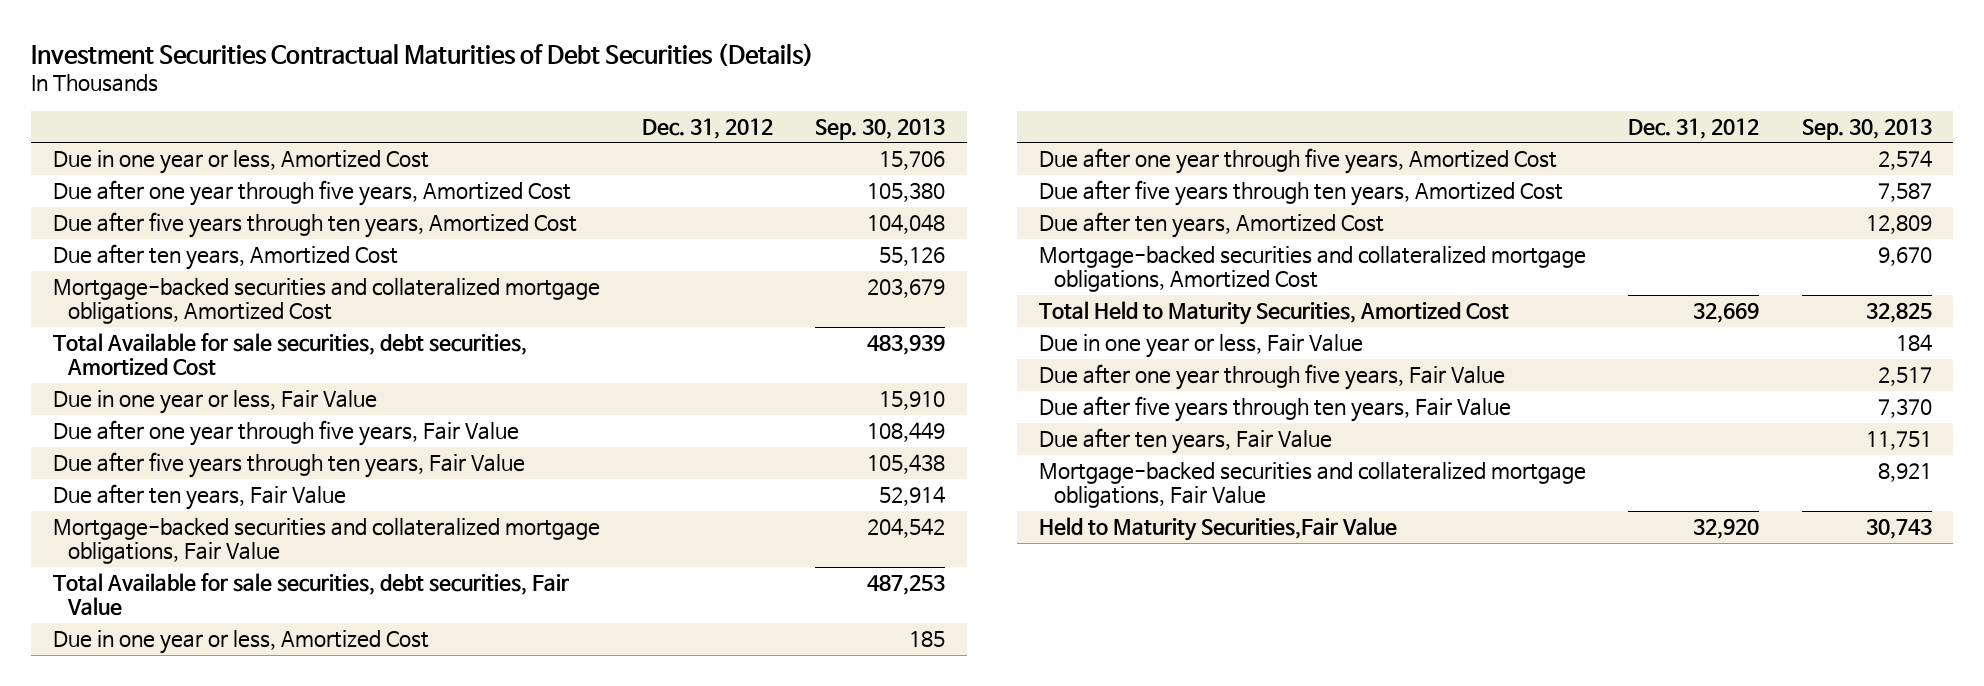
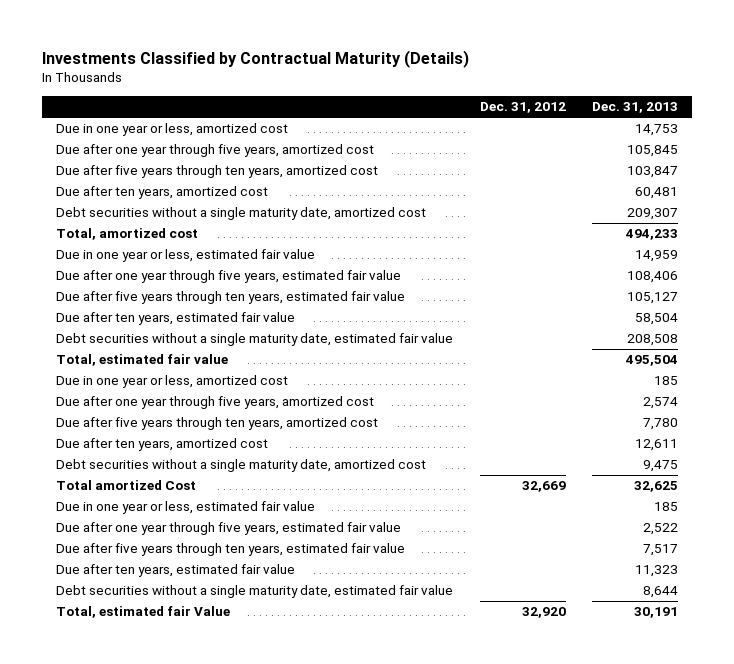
- Investment Securities Contractual Maturities of Debt Securities (Details)
+ Investments Classified by Contractual Maturity (Details)
- | Dec. 31, 2012 | Sep. 30, 2013
+ | Dec. 31, 2012 | Dec. 31, 2013
- Due in one year or less, Amortized Cost | | 15,706
- Due after one year through five years, Amortized Cost | | 105,380
- Due after five years through ten years, Amortized Cost | | 104,048
- Due after ten years, Amortized Cost | | 55,126
- Mortgage-backed securities and collateralized mortgage obligations, Amortized Cost | | 203,679
- Total Available for sale securities, debt securities, Amortized Cost | | 483,939
- Due in one year or less, Fair Value | | 15,910
- Due after one year through five years, Fair Value | | 108,449
- Due after five years through ten years, Fair Value | | 105,438
- Due after ten years, Fair Value | | 52,914
- Mortgage-backed securities and collateralized mortgage obligations, Fair Value | | 204,542
- Total Available for sale securities, debt securities, Fair Value | | 487,253
- Due in one year or less, Amortized Cost | | 185
- Due after one year through five years, Amortized Cost | | 2,574
- Due after five years through ten years, Amortized Cost | | 7,587
- Due after ten years, Amortized Cost | | 12,809
- Mortgage-backed securities and collateralized mortgage obligations, Amortized Cost | | 9,670
- Total Held to Maturity Securities, Amortized Cost | 32,669 | 32,825
- Due in one year or less, Fair Value | | 184
- Due after one year through five years, Fair Value | | 2,517
- Due after five years through ten years, Fair Value | | 7,370
- Due after ten years, Fair Value | | 11,751
- Mortgage-backed securities and collateralized mortgage obligations, Fair Value | | 8,921
- Held to Maturity Securities,Fair Value | 32,920 | 30,743
+ Due in one year or less, amortized cost | | 14,753
+ Due after one year through five years, amortized cost | | 105,845
+ Due after five years through ten years, amortized cost | | 103,847
+ Due after ten years, amortized cost | | 60,481
+ Debt securities without a single maturity date, amortized cost | | 209,307
+ Total, amortized cost | | 494,233
+ Due in one year or less, estimated fair value | | 14,959
+ Due after one year through five years, estimated fair value | | 108,406
+ Due after five years through ten years, estimated fair value | | 105,127
+ Due after ten years, estimated fair value | | 58,504
+ Debt securities without a single maturity date, estimated fair value | | 208,508
+ Total, estimated fair value | | 495,504
+ Due in one year or less, amortized cost | | 185
+ Due after one year through five years, amortized cost | | 2,574
+ Due after five years through ten years, amortized cost | | 7,780
+ Due after ten years, amortized cost | | 12,611
+ Debt securities without a single maturity date, amortized cost | | 9,475
+ Total amortized Cost | 32,669 | 32,625
+ Due in one year or less, estimated fair value | | 185
+ Due after one year through five years, estimated fair value | | 2,522
+ Due after five years through ten years, estimated fair value | | 7,517
+ Due after ten years, estimated fair value | | 11,323
+ Debt securities without a single maturity date, estimated fair value | | 8,644
+ Total, estimated fair Value | 32,920 | 30,191

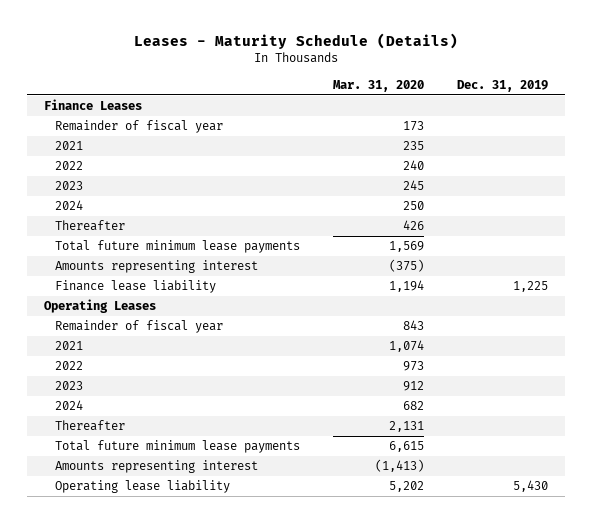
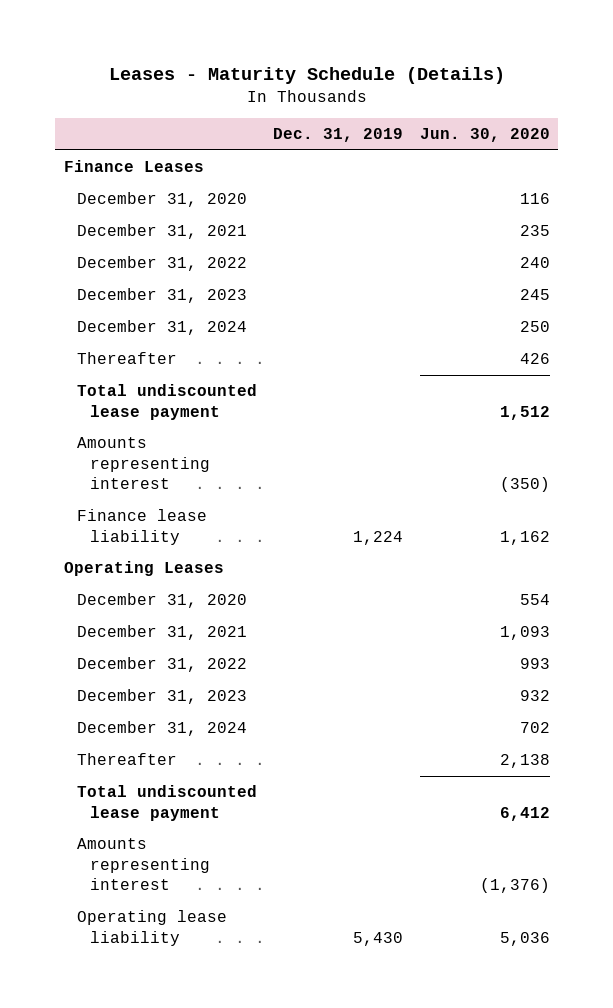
- | Mar. 31, 2020 | Dec. 31, 2019
+ | Dec. 31, 2019 | Jun. 30, 2020
- Remainder of fiscal year | 173 |
- 2021 | 235 |
- 2022 | 240 |
- 2023 | 245 |
- 2024 | 250 |
+ December 31, 2020 | | 116
+ December 31, 2021 | | 235
+ December 31, 2022 | | 240
+ December 31, 2023 | | 245
+ December 31, 2024 | | 250
- Total future minimum lease payments | 1,569 |
+ Total undiscounted lease payment | | 1,512
- Finance lease liability | 1,194 | 1,225
+ Finance lease liability | 1,224 | 1,162
- Remainder of fiscal year | 843 |
- 2021 | 1,074 |
- 2022 | 973 |
- 2023 | 912 |
- 2024 | 682 |
+ December 31, 2020 | | 554
+ December 31, 2021 | | 1,093
+ December 31, 2022 | | 993
+ December 31, 2023 | | 932
+ December 31, 2024 | | 702
- Total future minimum lease payments | 6,615 |
+ Total undiscounted lease payment | | 6,412

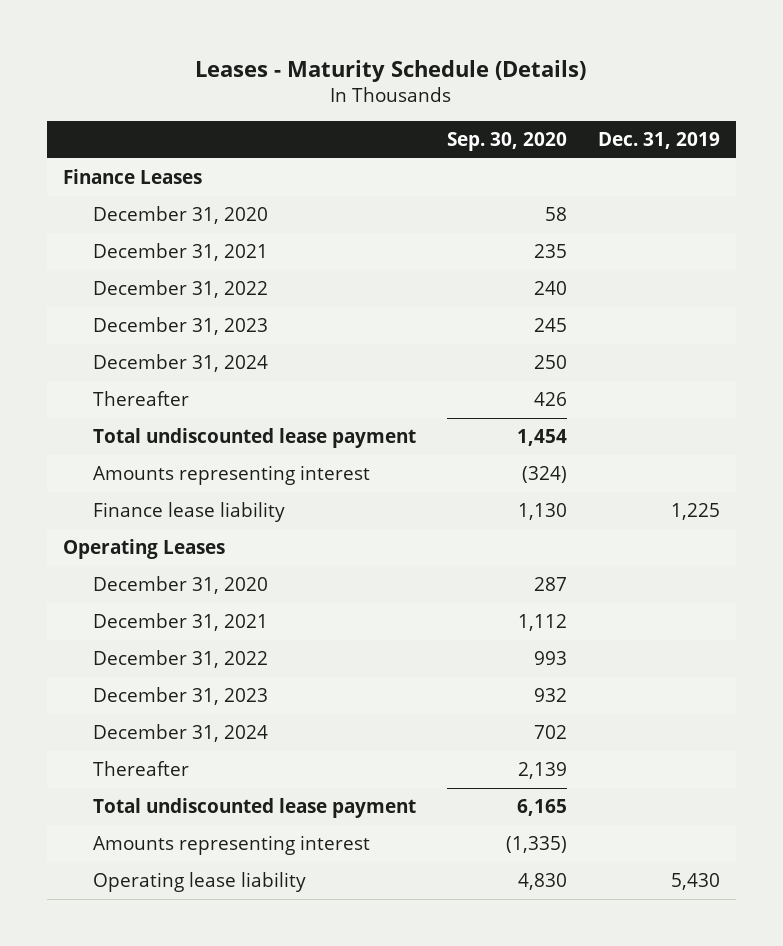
- | Dec. 31, 2019 | Jun. 30, 2020
+ | Sep. 30, 2020 | Dec. 31, 2019
- Finance lease liability | 1,224 | 1,162
+ Finance lease liability | 1,130 | 1,225

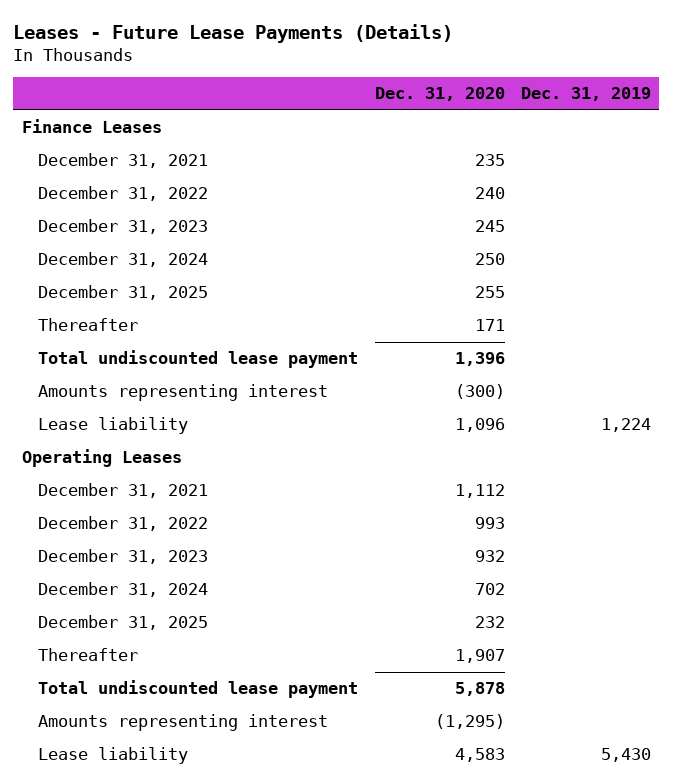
- Leases - Maturity Schedule (Details)
+ Leases - Future Lease Payments (Details)
- | Sep. 30, 2020 | Dec. 31, 2019
+ | Dec. 31, 2020 | Dec. 31, 2019
- December 31, 2020 | 58 |
+ December 31, 2025 | 255 |
- Finance lease liability | 1,130 | 1,225
+ Lease liability | 1,096 | 1,224
- December 31, 2020 | 287 |
+ December 31, 2025 | 232 |
- Operating lease liability | 4,830 | 5,430
+ Lease liability | 4,583 | 5,430

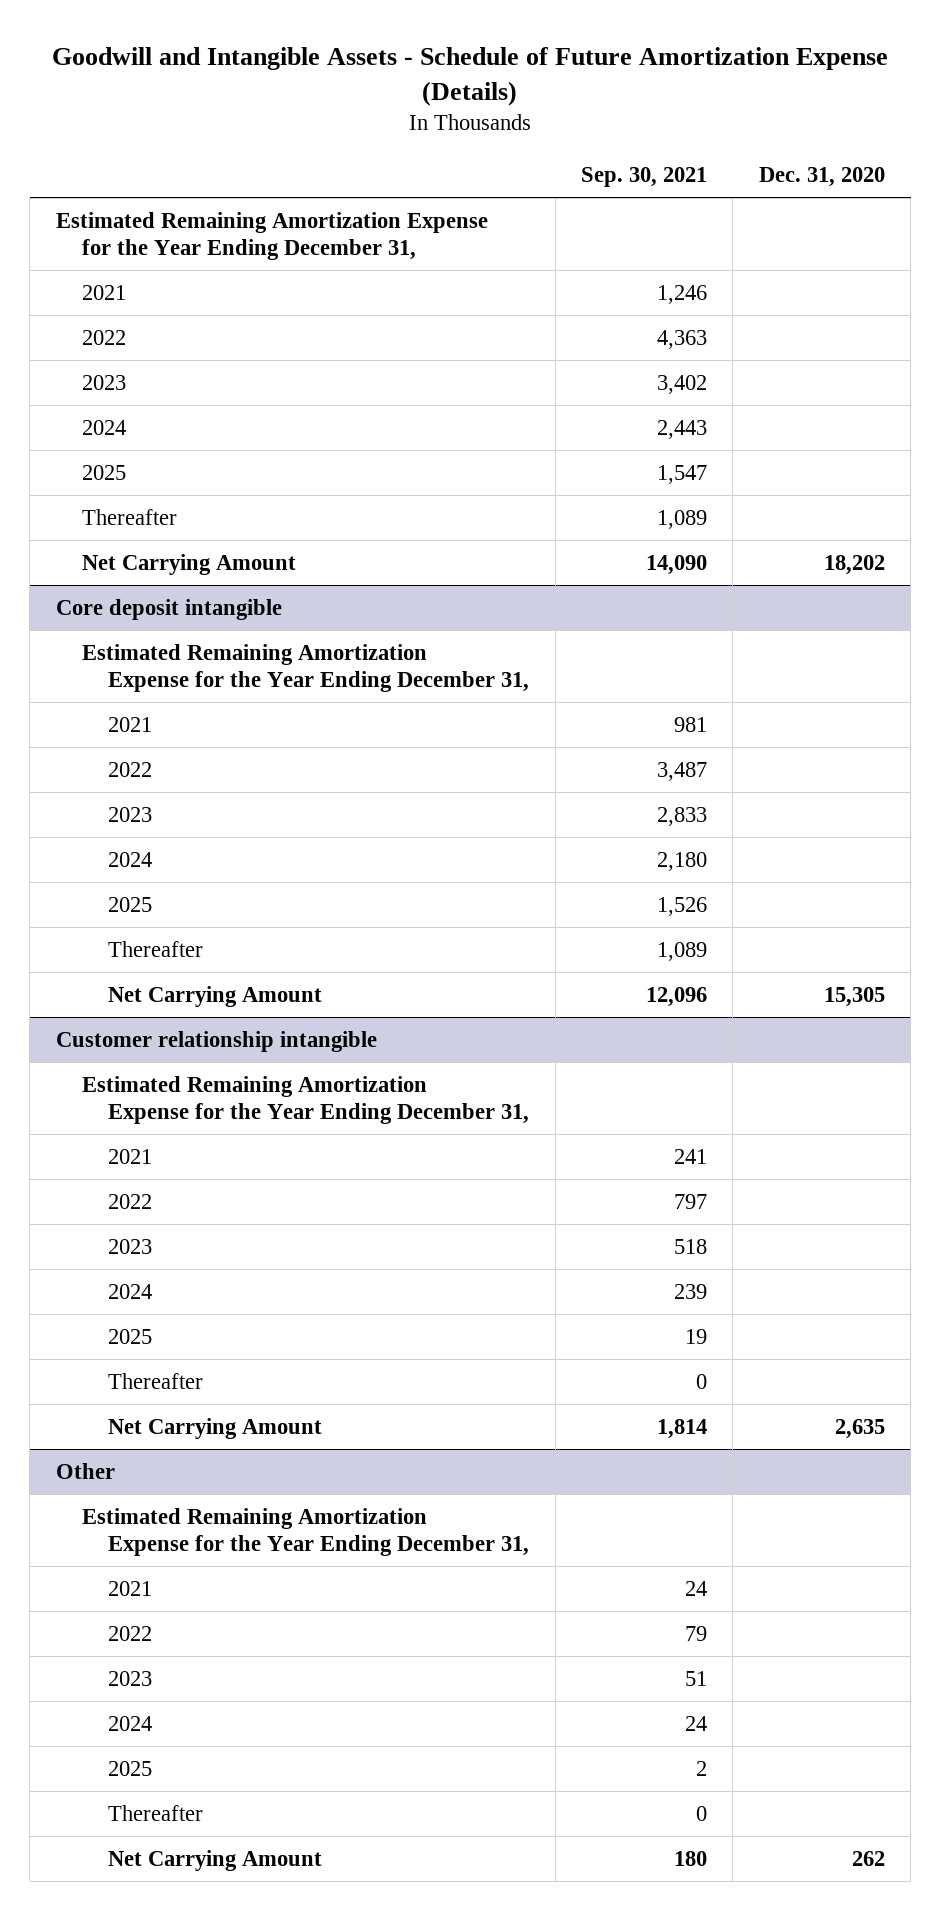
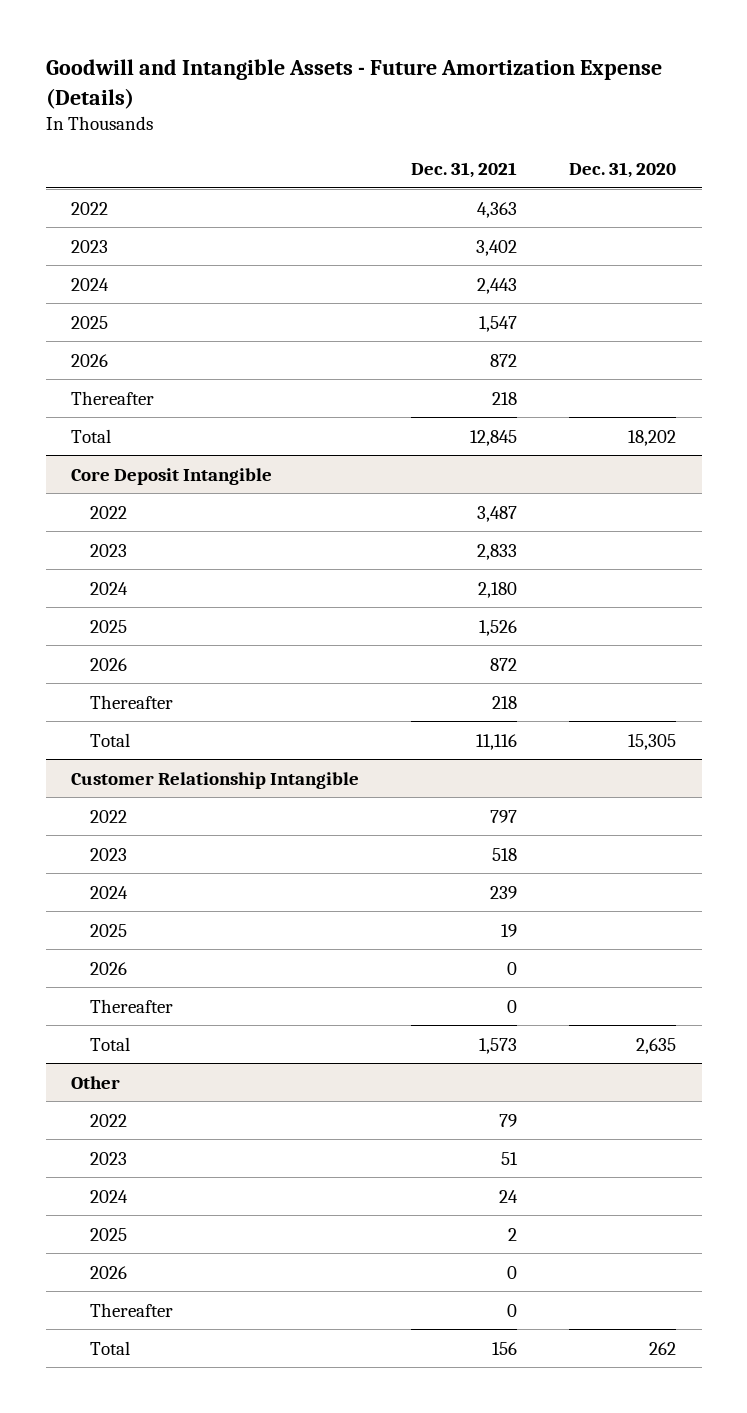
- Goodwill and Intangible Assets - Schedule of Future Amortization Expense (Details)
+ Goodwill and Intangible Assets - Future Amortization Expense (Details)
- | Sep. 30, 2021 | Dec. 31, 2020
+ | Dec. 31, 2021 | Dec. 31, 2020
- Estimated Remaining Amortization Expense for the Year Ending December 31,
- 2021 | 1,246 |
+ 2026 | 872 |
- Net Carrying Amount | 14,090 | 18,202
- Core deposit intangible
- Estimated Remaining Amortization Expense for the Year Ending December 31,
- 2021 | 981 |
+ Total | 12,845 | 18,202
+ Core Deposit Intangible
+ 2026 | 872 |
- Net Carrying Amount | 12,096 | 15,305
- Customer relationship intangible
- Estimated Remaining Amortization Expense for the Year Ending December 31,
- 2021 | 241 |
+ Total | 11,116 | 15,305
+ Customer Relationship Intangible
+ 2026 | 0 |
- Net Carrying Amount | 1,814 | 2,635
+ Total | 1,573 | 2,635
@ Other
- Estimated Remaining Amortization Expense for the Year Ending December 31,
- 2021 | 24 |
+ 2026 | 0 |
- Net Carrying Amount | 180 | 262
+ Total | 156 | 262

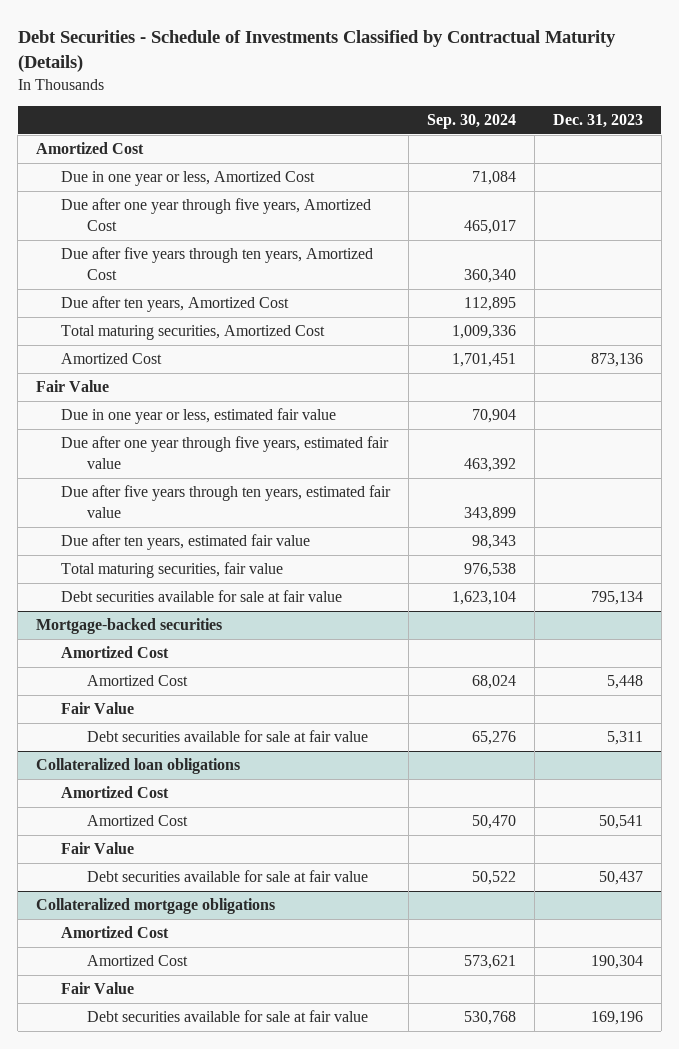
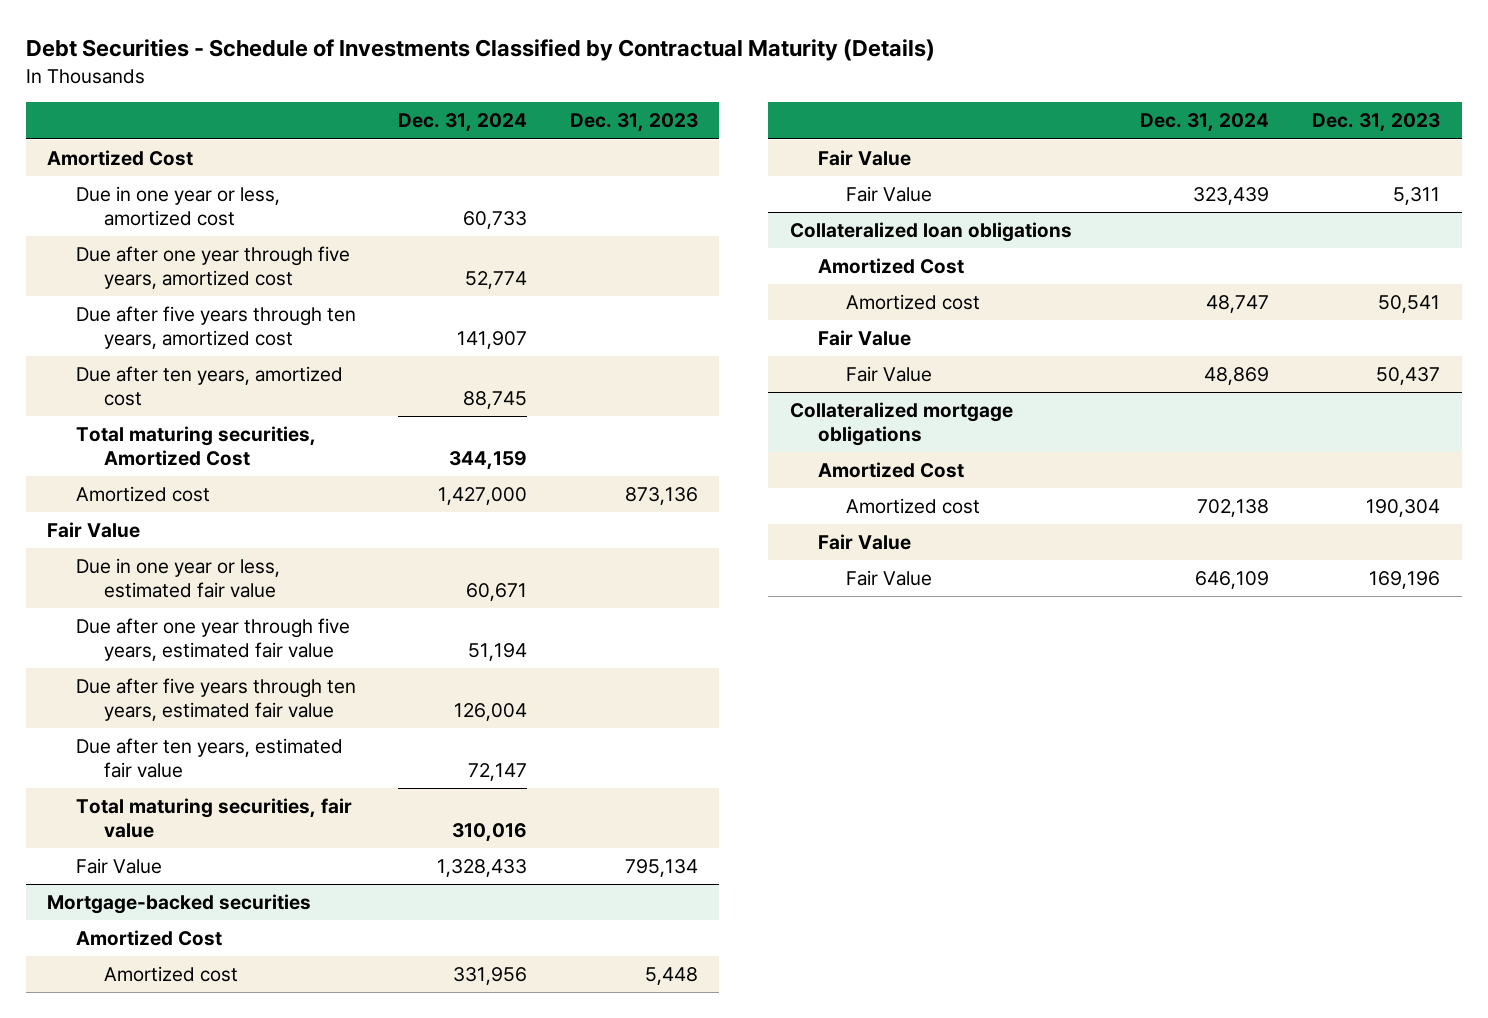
- | Sep. 30, 2024 | Dec. 31, 2023
+ | Dec. 31, 2024 | Dec. 31, 2023
- Due in one year or less, Amortized Cost | 71,084 |
- Due after one year through five years, Amortized Cost | 465,017 |
- Due after five years through ten years, Amortized Cost | 360,340 |
- Due after ten years, Amortized Cost | 112,895 |
+ Due in one year or less, amortized cost | 60,733 |
+ Due after one year through five years, amortized cost | 52,774 |
+ Due after five years through ten years, amortized cost | 141,907 |
+ Due after ten years, amortized cost | 88,745 |
- Amortized Cost | 1,701,451 | 873,136
+ Amortized cost | 1,427,000 | 873,136
- Debt securities available for sale at fair value | 1,623,104 | 795,134
+ Fair Value | 1,328,433 | 795,134
@ Mortgage-backed securities
- Amortized Cost | 68,024 | 5,448
+ Amortized cost | 331,956 | 5,448
- Debt securities available for sale at fair value | 65,276 | 5,311
+ Fair Value | 323,439 | 5,311
@ Collateralized loan obligations
- Amortized Cost | 50,470 | 50,541
+ Amortized cost | 48,747 | 50,541
- Debt securities available for sale at fair value | 50,522 | 50,437
+ Fair Value | 48,869 | 50,437
@ Collateralized mortgage obligations
- Amortized Cost | 573,621 | 190,304
+ Amortized cost | 702,138 | 190,304
- Debt securities available for sale at fair value | 530,768 | 169,196
+ Fair Value | 646,109 | 169,196

